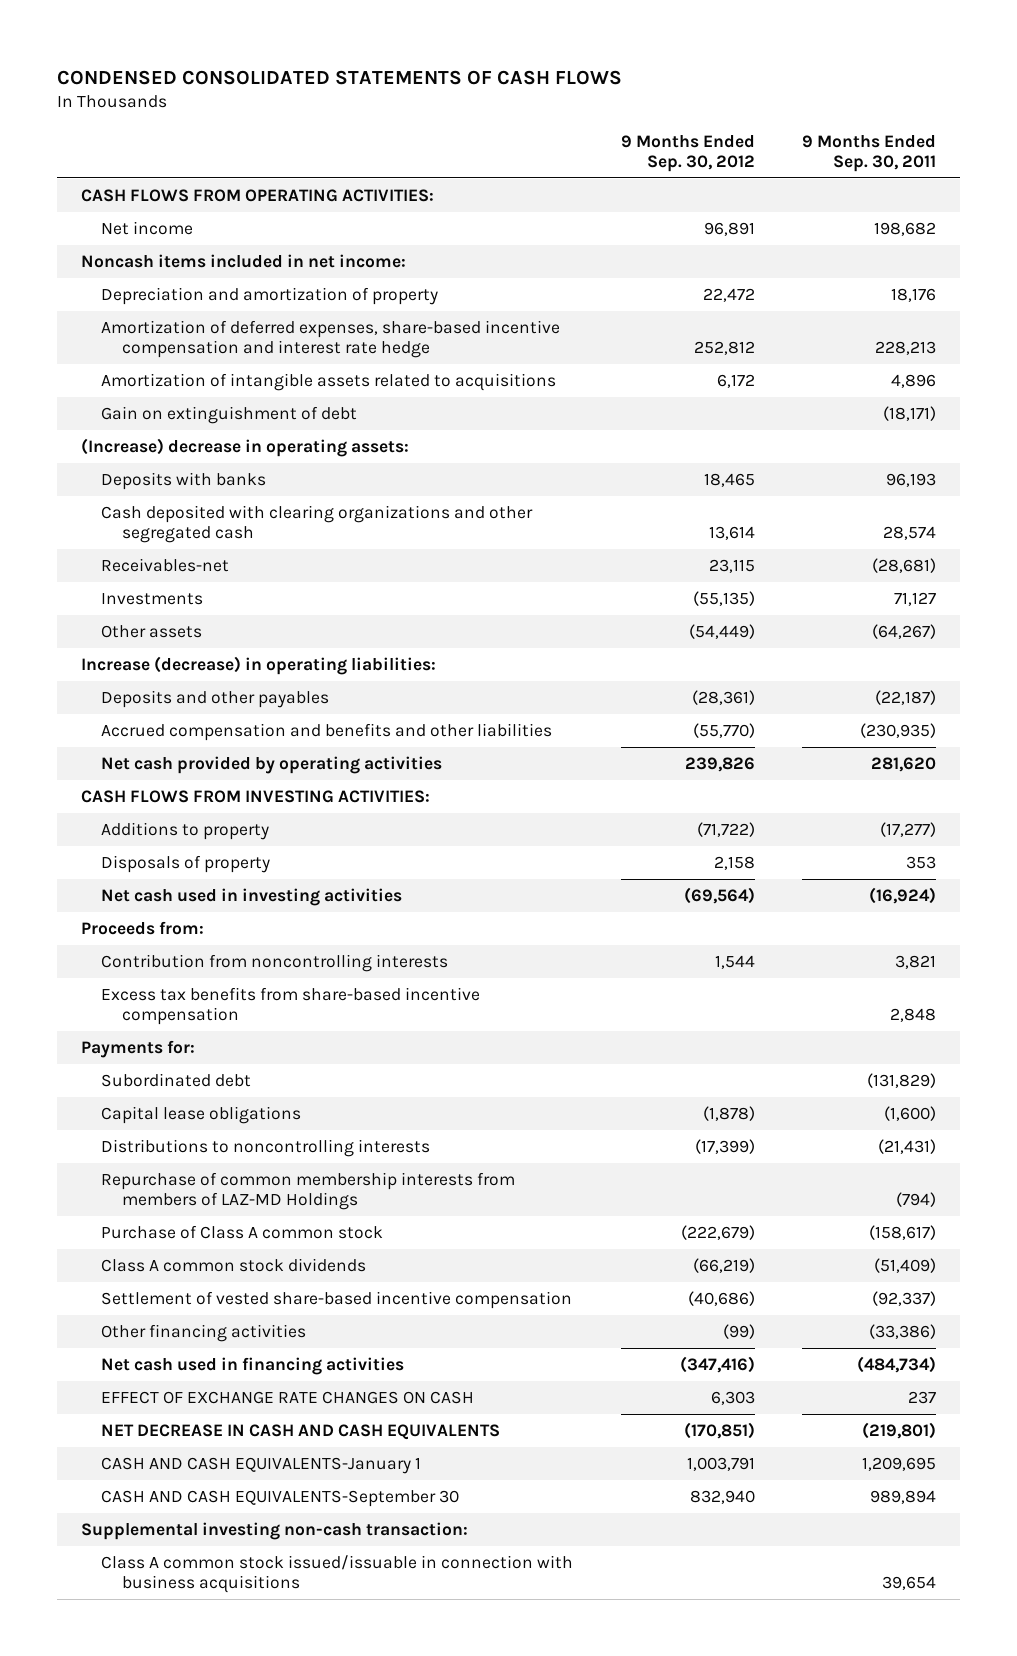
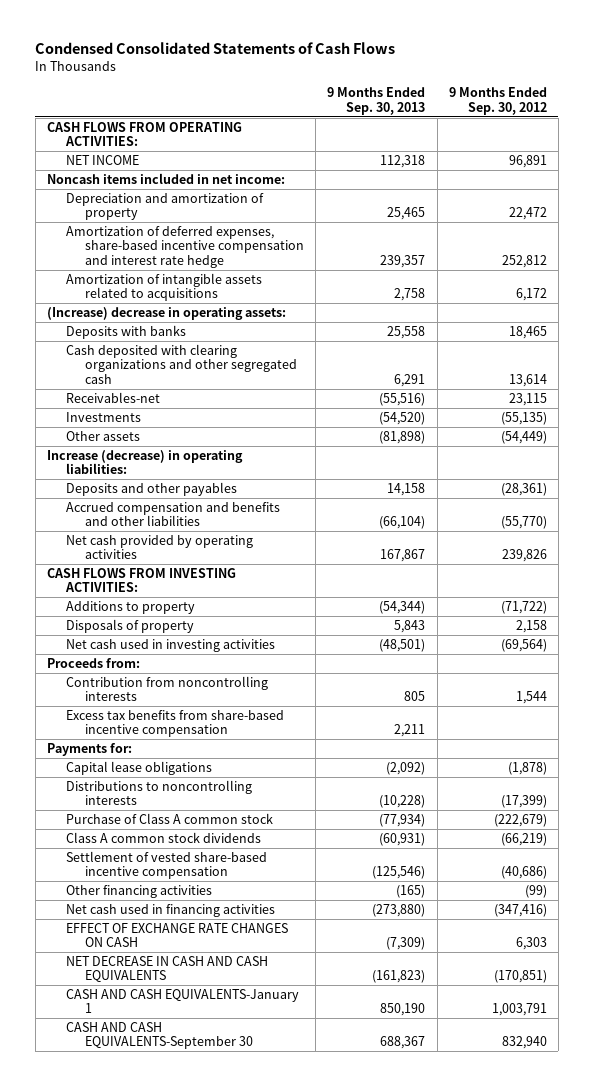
- CONDENSED CONSOLIDATED STATEMENTS OF CASH FLOWS
+ Condensed Consolidated Statements of Cash Flows
- | 9 Months Ended Sep. 30, 2012 | 9 Months Ended Sep. 30, 2011
+ | 9 Months Ended Sep. 30, 2013 | 9 Months Ended Sep. 30, 2012
- Net income | 96,891 | 198,682
+ NET INCOME | 112,318 | 96,891
- Gain on extinguishment of debt | | (18,171)
- Subordinated debt | | (131,829)
- Repurchase of common membership interests from members of LAZ-MD Holdings | | (794)
- Supplemental investing non-cash transaction:
- Class A common stock issued/issuable in connection with business acquisitions | | 39,654

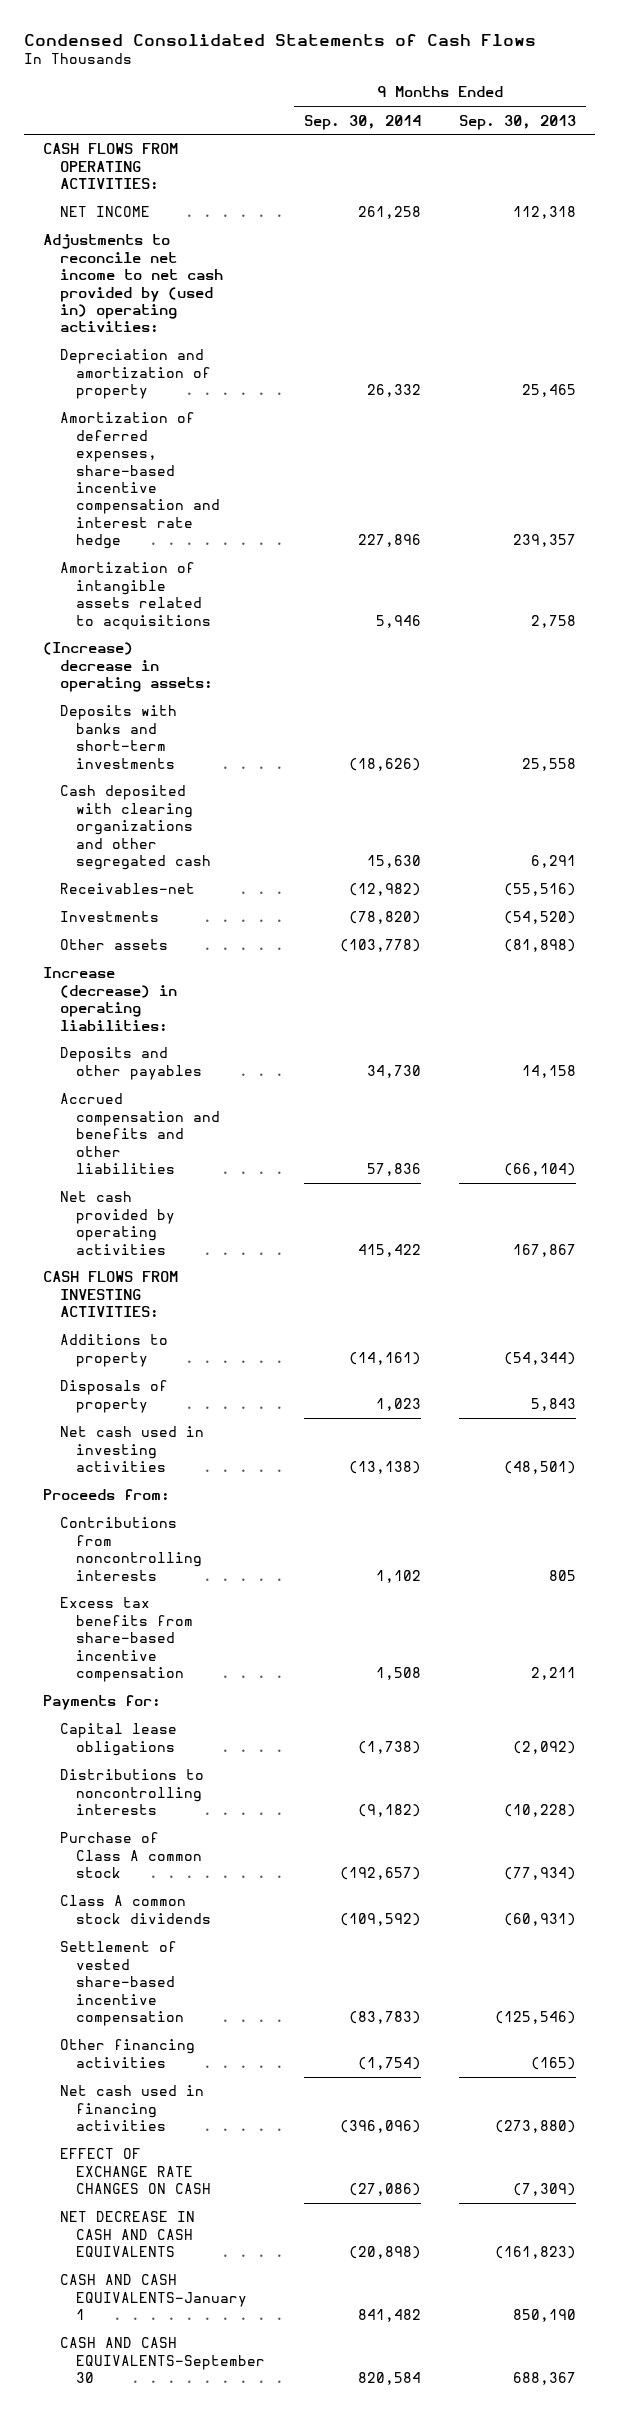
- | 9 Months Ended Sep. 30, 2013 | 9 Months Ended Sep. 30, 2012
+ | 9 Months Ended Sep. 30, 2014 | 9 Months Ended Sep. 30, 2013
- Noncash items included in net income:
+ Adjustments to reconcile net income to net cash provided by (used in) operating activities:
- Deposits with banks | 25,558 | 18,465
+ Deposits with banks and short-term investments | (18,626) | 25,558
- Contribution from noncontrolling interests | 805 | 1,544
+ Contributions from noncontrolling interests | 1,102 | 805

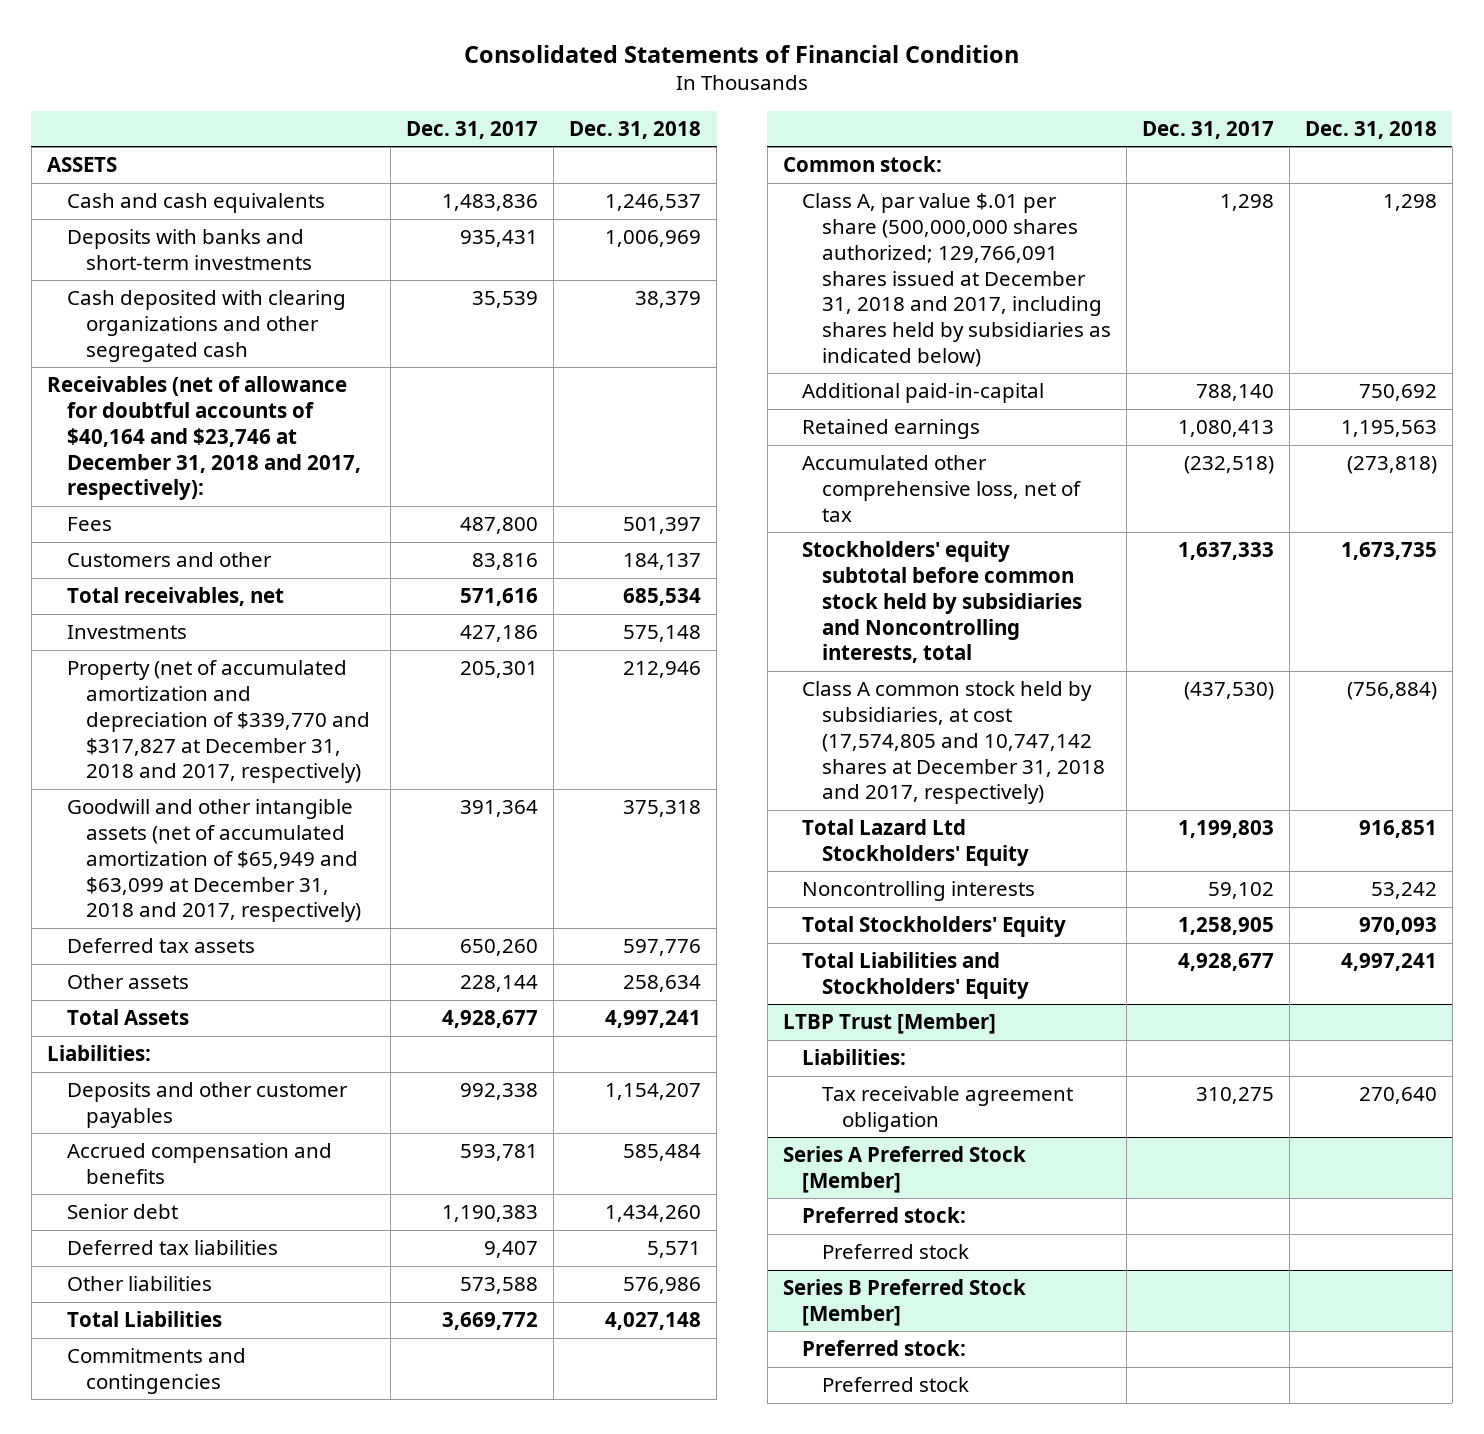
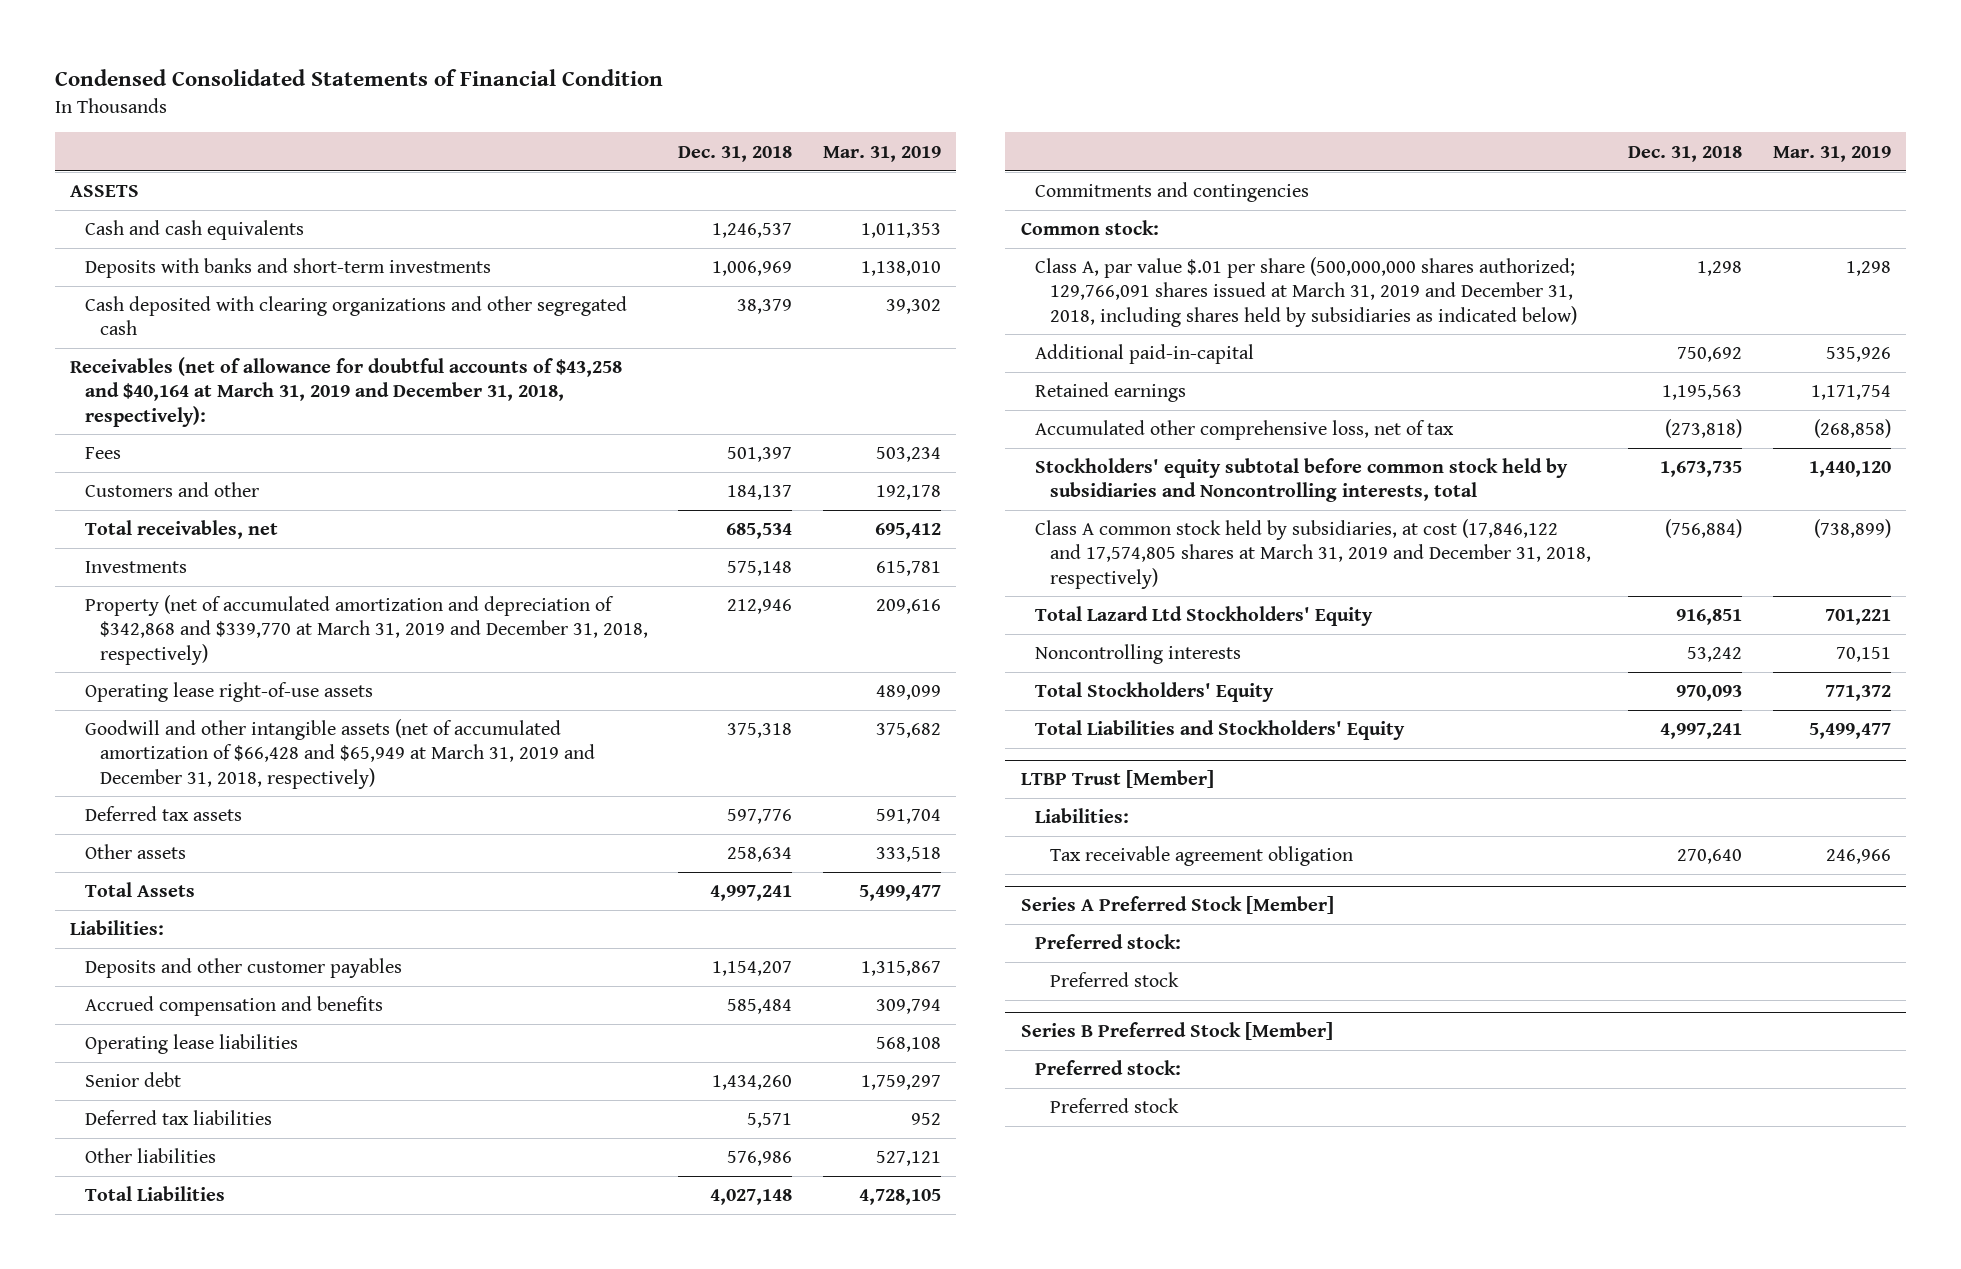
- Consolidated Statements of Financial Condition
+ Condensed Consolidated Statements of Financial Condition
- | Dec. 31, 2017 | Dec. 31, 2018
+ | Dec. 31, 2018 | Mar. 31, 2019
- Receivables (net of allowance for doubtful accounts of $40,164 and $23,746 at December 31, 2018 and 2017, respectively):
+ Receivables (net of allowance for doubtful accounts of $43,258 and $40,164 at March 31, 2019 and December 31, 2018, respectively):
- Property (net of accumulated amortization and depreciation of $339,770 and $317,827 at December 31, 2018 and 2017, respectively) | 205,301 | 212,946
- Goodwill and other intangible assets (net of accumulated amortization of $65,949 and $63,099 at December 31, 2018 and 2017, respectively) | 391,364 | 375,318
+ Property (net of accumulated amortization and depreciation of $342,868 and $339,770 at March 31, 2019 and December 31, 2018, respectively) | 212,946 | 209,616
+ Operating lease right-of-use assets | | 489,099
+ Goodwill and other intangible assets (net of accumulated amortization of $66,428 and $65,949 at March 31, 2019 and December 31, 2018, respectively) | 375,318 | 375,682
+ Operating lease liabilities | | 568,108
- Class A, par value $.01 per share (500,000,000 shares authorized; 129,766,091 shares issued at December 31, 2018 and 2017, including shares held by subsidiaries as indicated below) | 1,298 | 1,298
+ Class A, par value $.01 per share (500,000,000 shares authorized; 129,766,091 shares issued at March 31, 2019 and December 31, 2018, including shares held by subsidiaries as indicated below) | 1,298 | 1,298
- Class A common stock held by subsidiaries, at cost (17,574,805 and 10,747,142 shares at December 31, 2018 and 2017, respectively) | (437,530) | (756,884)
+ Class A common stock held by subsidiaries, at cost (17,846,122 and 17,574,805 shares at March 31, 2019 and December 31, 2018, respectively) | (756,884) | (738,899)

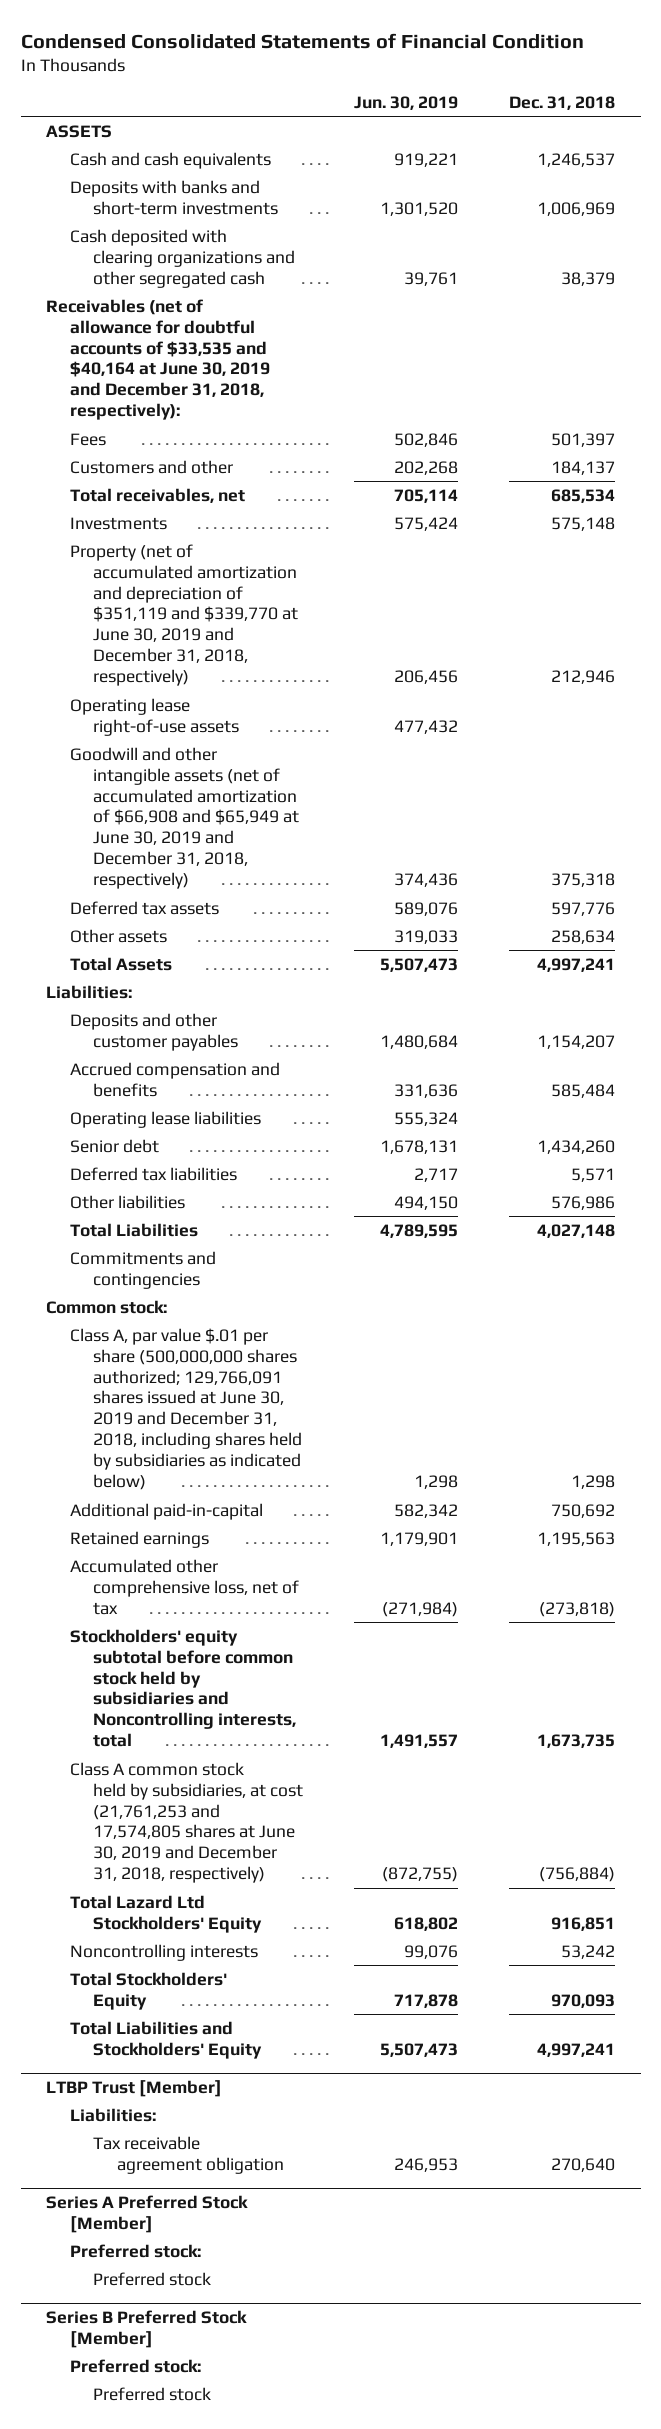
- | Dec. 31, 2018 | Mar. 31, 2019
+ | Jun. 30, 2019 | Dec. 31, 2018
- Receivables (net of allowance for doubtful accounts of $43,258 and $40,164 at March 31, 2019 and December 31, 2018, respectively):
+ Receivables (net of allowance for doubtful accounts of $33,535 and $40,164 at June 30, 2019 and December 31, 2018, respectively):
- Property (net of accumulated amortization and depreciation of $342,868 and $339,770 at March 31, 2019 and December 31, 2018, respectively) | 212,946 | 209,616
+ Property (net of accumulated amortization and depreciation of $351,119 and $339,770 at June 30, 2019 and December 31, 2018, respectively) | 206,456 | 212,946
- Goodwill and other intangible assets (net of accumulated amortization of $66,428 and $65,949 at March 31, 2019 and December 31, 2018, respectively) | 375,318 | 375,682
+ Goodwill and other intangible assets (net of accumulated amortization of $66,908 and $65,949 at June 30, 2019 and December 31, 2018, respectively) | 374,436 | 375,318
- Class A, par value $.01 per share (500,000,000 shares authorized; 129,766,091 shares issued at March 31, 2019 and December 31, 2018, including shares held by subsidiaries as indicated below) | 1,298 | 1,298
+ Class A, par value $.01 per share (500,000,000 shares authorized; 129,766,091 shares issued at June 30, 2019 and December 31, 2018, including shares held by subsidiaries as indicated below) | 1,298 | 1,298
- Class A common stock held by subsidiaries, at cost (17,846,122 and 17,574,805 shares at March 31, 2019 and December 31, 2018, respectively) | (756,884) | (738,899)
+ Class A common stock held by subsidiaries, at cost (21,761,253 and 17,574,805 shares at June 30, 2019 and December 31, 2018, respectively) | (872,755) | (756,884)

